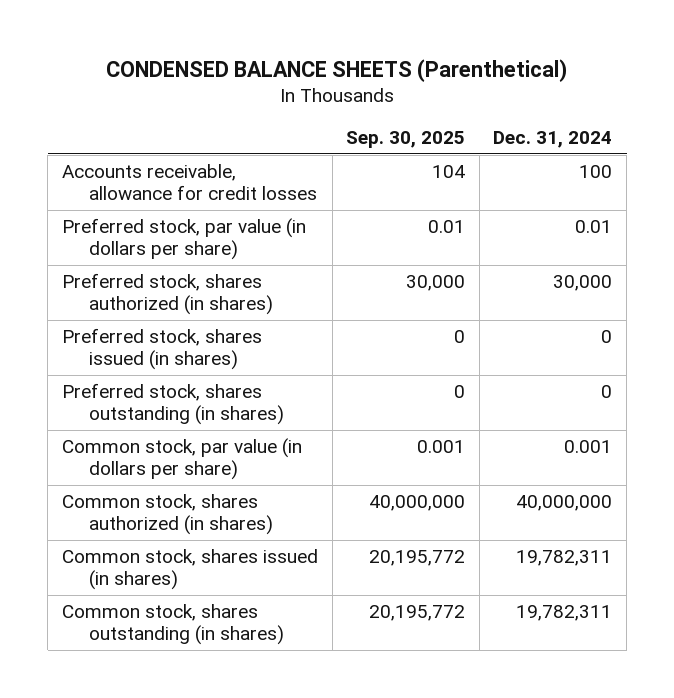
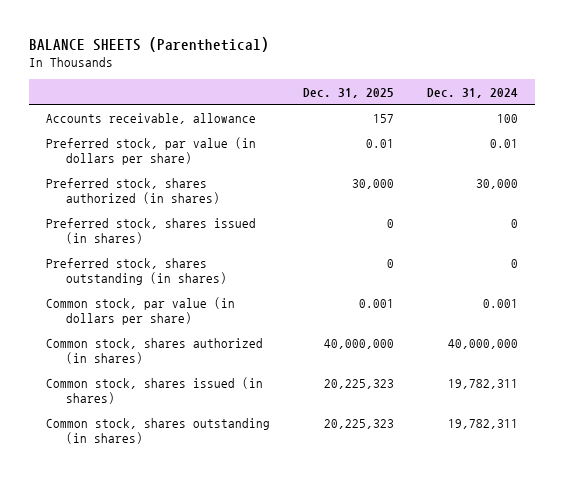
- CONDENSED BALANCE SHEETS (Parenthetical)
+ BALANCE SHEETS (Parenthetical)
- | Sep. 30, 2025 | Dec. 31, 2024
+ | Dec. 31, 2025 | Dec. 31, 2024
- Accounts receivable, allowance for credit losses | 104 | 100
+ Accounts receivable, allowance | 157 | 100

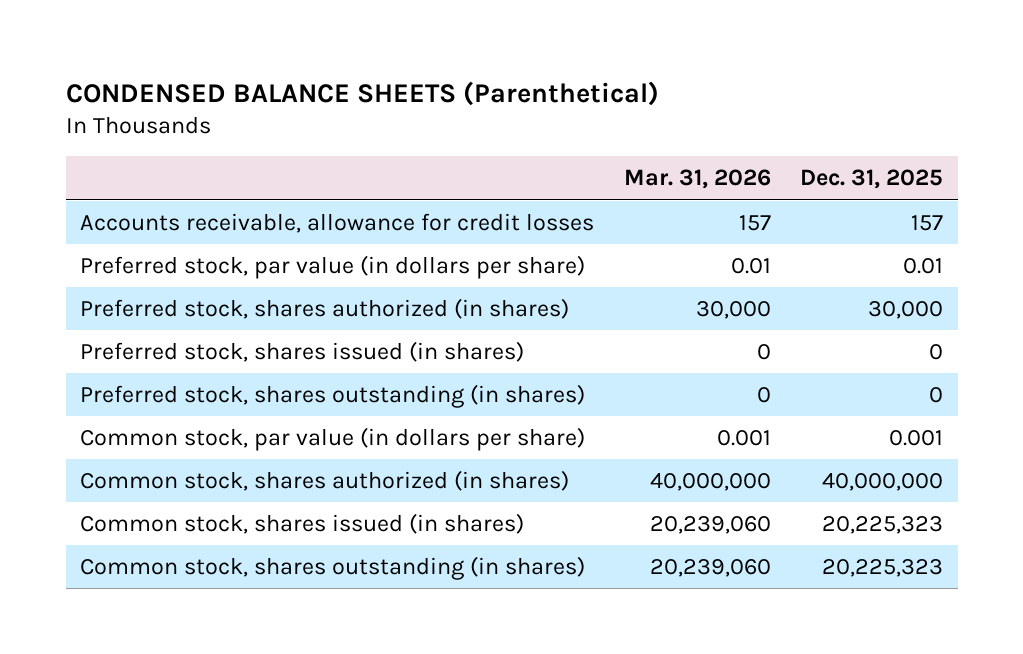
- BALANCE SHEETS (Parenthetical)
+ CONDENSED BALANCE SHEETS (Parenthetical)
- | Dec. 31, 2025 | Dec. 31, 2024
+ | Mar. 31, 2026 | Dec. 31, 2025
- Accounts receivable, allowance | 157 | 100
+ Accounts receivable, allowance for credit losses | 157 | 157

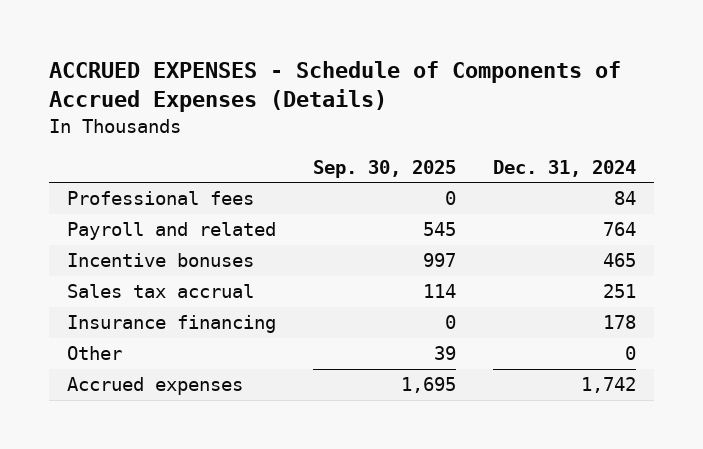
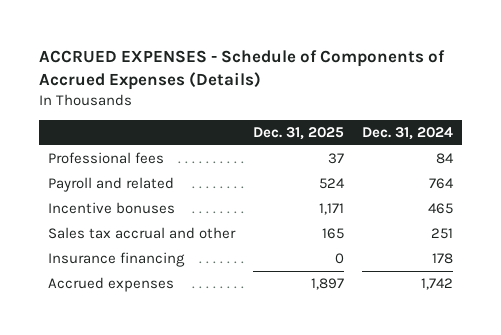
- | Sep. 30, 2025 | Dec. 31, 2024
+ | Dec. 31, 2025 | Dec. 31, 2024
- Sales tax accrual | 114 | 251
+ Sales tax accrual and other | 165 | 251
- Other | 39 | 0

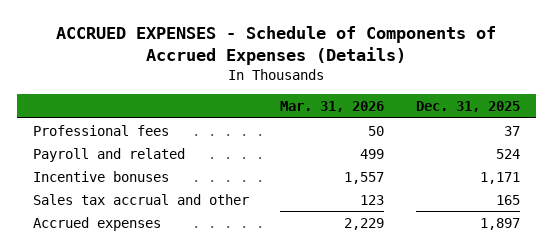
- | Dec. 31, 2025 | Dec. 31, 2024
+ | Mar. 31, 2026 | Dec. 31, 2025
- Insurance financing | 0 | 178

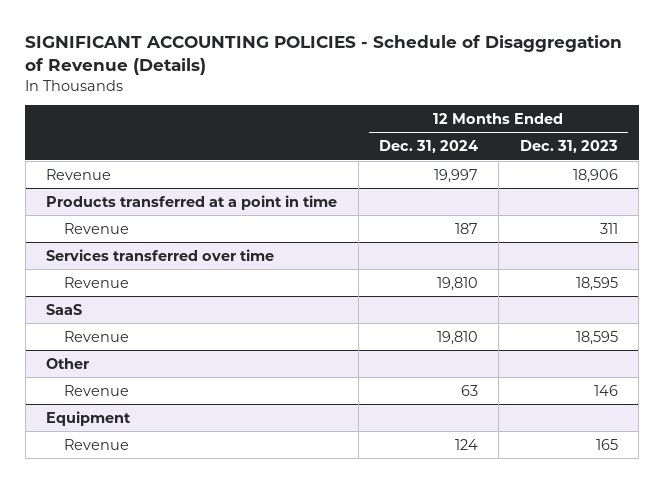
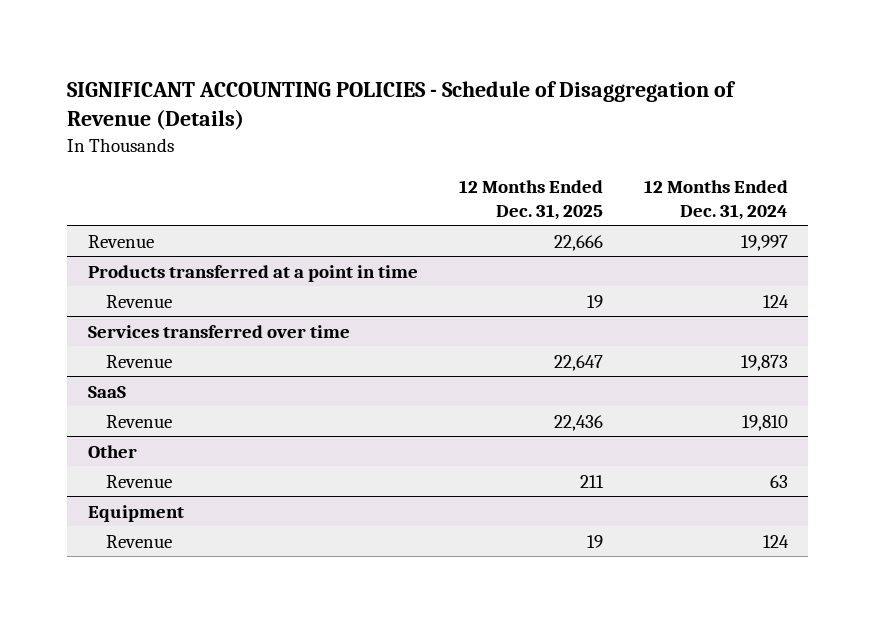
- | 12 Months Ended Dec. 31, 2024 | 12 Months Ended Dec. 31, 2023
+ | 12 Months Ended Dec. 31, 2025 | 12 Months Ended Dec. 31, 2024
@ Products transferred at a point in time
- Revenue | 187 | 311
+ Revenue | 19 | 124
@ Services transferred over time
- Revenue | 19,810 | 18,595
+ Revenue | 22,647 | 19,873

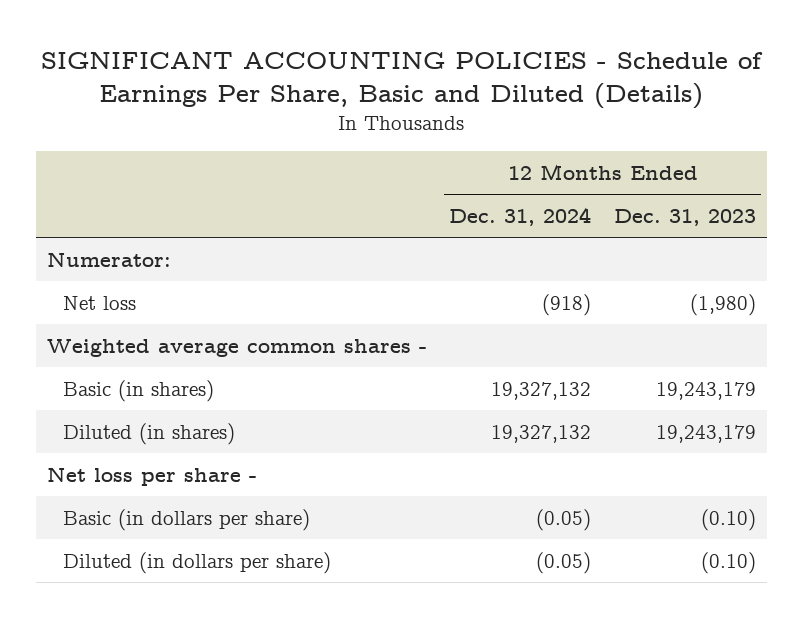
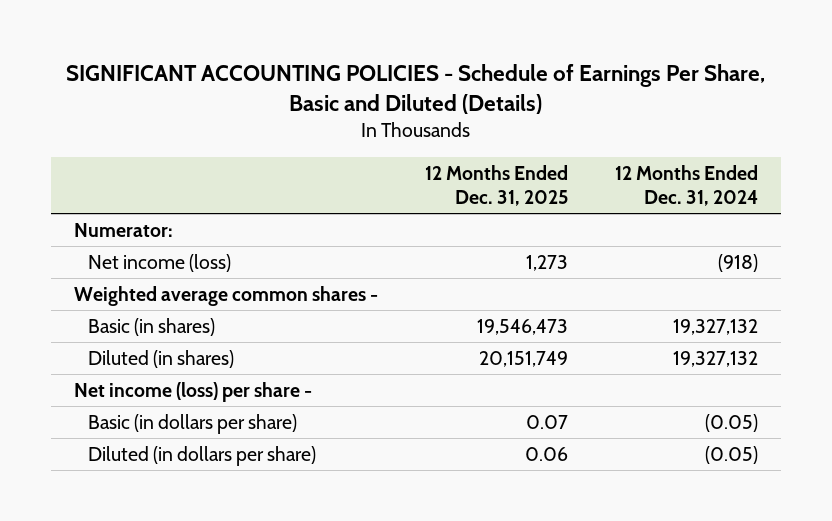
- | 12 Months Ended Dec. 31, 2024 | 12 Months Ended Dec. 31, 2023
+ | 12 Months Ended Dec. 31, 2025 | 12 Months Ended Dec. 31, 2024
- Net loss | (918) | (1,980)
+ Net income (loss) | 1,273 | (918)
- Net loss per share -
+ Net income (loss) per share -

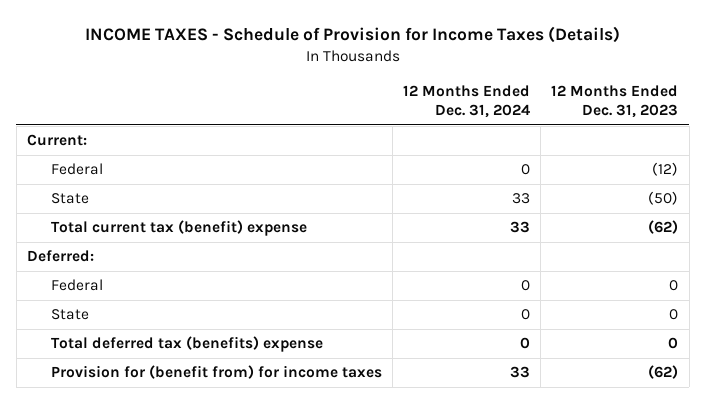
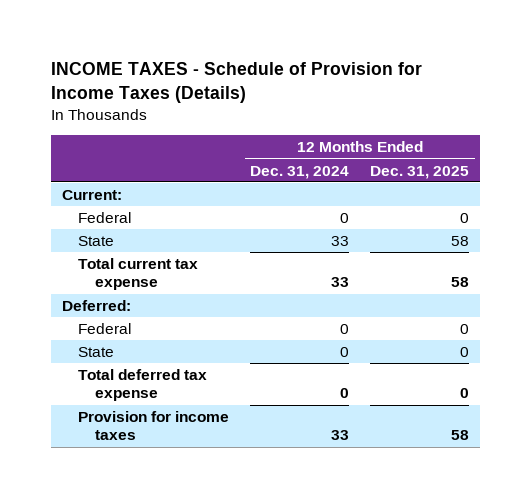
- | 12 Months Ended Dec. 31, 2024 | 12 Months Ended Dec. 31, 2023
+ | 12 Months Ended Dec. 31, 2024 | 12 Months Ended Dec. 31, 2025
- Total current tax (benefit) expense | 33 | (62)
+ Total current tax expense | 33 | 58
- Total deferred tax (benefits) expense | 0 | 0
- Provision for (benefit from) for income taxes | 33 | (62)
+ Total deferred tax expense | 0 | 0
+ Provision for income taxes | 33 | 58

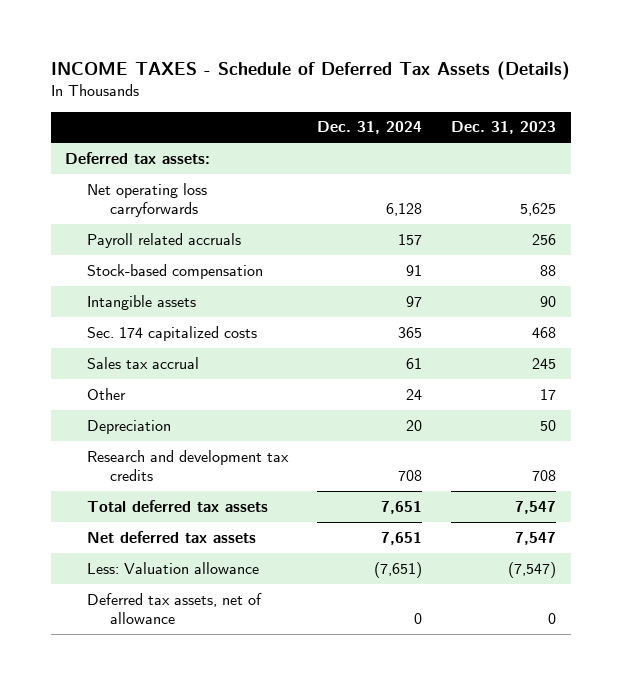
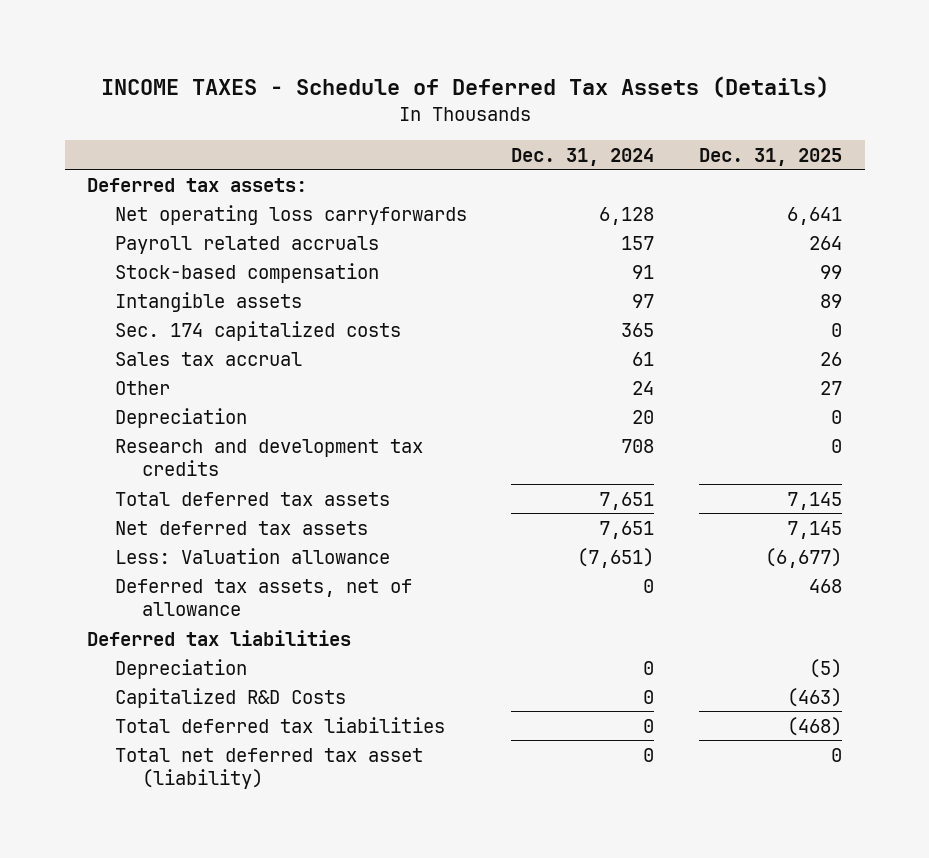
- | Dec. 31, 2024 | Dec. 31, 2023
+ | Dec. 31, 2024 | Dec. 31, 2025
+ Deferred tax liabilities
+ Depreciation | 0 | (5)
+ Capitalized R&D Costs | 0 | (463)
+ Total deferred tax liabilities | 0 | (468)
+ Total net deferred tax asset (liability) | 0 | 0

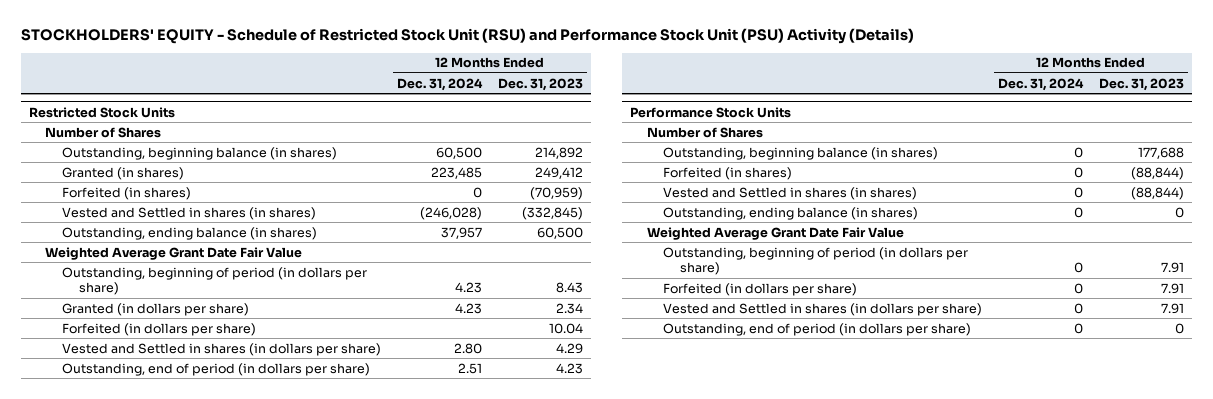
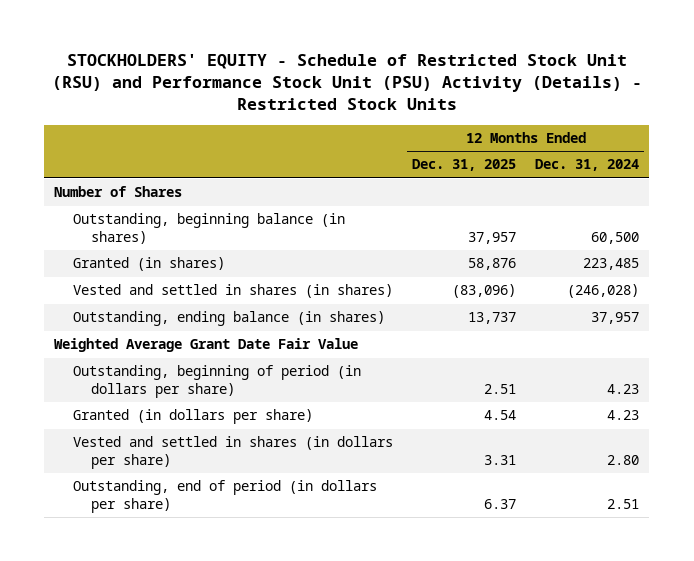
- STOCKHOLDERS' EQUITY - Schedule of Restricted Stock Unit (RSU) and Performance Stock Unit (PSU) Activity (Details)
+ STOCKHOLDERS' EQUITY - Schedule of Restricted Stock Unit (RSU) and Performance Stock Unit (PSU) Activity (Details) - Restricted Stock Units
- | 12 Months Ended Dec. 31, 2024 | 12 Months Ended Dec. 31, 2023
+ | 12 Months Ended Dec. 31, 2025 | 12 Months Ended Dec. 31, 2024
- Restricted Stock Units
- Forfeited (in shares) | 0 | (70,959)
- Vested and Settled in shares (in shares) | (246,028) | (332,845)
+ Vested and settled in shares (in shares) | (83,096) | (246,028)
- Forfeited (in dollars per share) | | 10.04
- Vested and Settled in shares (in dollars per share) | 2.80 | 4.29
+ Vested and settled in shares (in dollars per share) | 3.31 | 2.80
- Performance Stock Units
- Number of Shares
- Outstanding, beginning balance (in shares) | 0 | 177,688
- Forfeited (in shares) | 0 | (88,844)
- Vested and Settled in shares (in shares) | 0 | (88,844)
- Outstanding, ending balance (in shares) | 0 | 0
- Weighted Average Grant Date Fair Value
- Outstanding, beginning of period (in dollars per share) | 0 | 7.91
- Forfeited (in dollars per share) | 0 | 7.91
- Vested and Settled in shares (in dollars per share) | 0 | 7.91
- Outstanding, end of period (in dollars per share) | 0 | 0

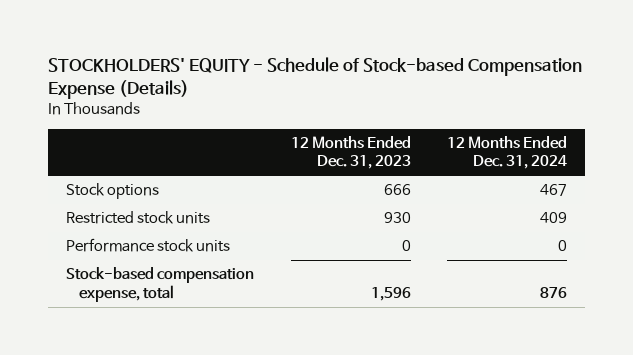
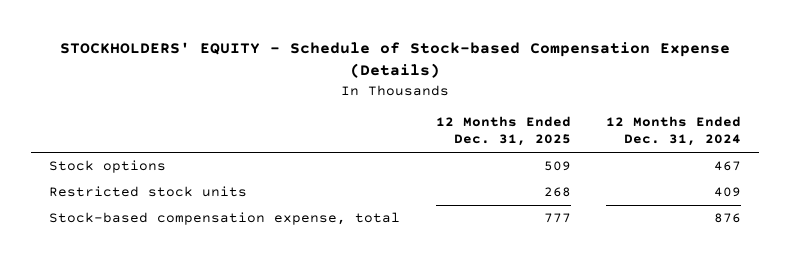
- | 12 Months Ended Dec. 31, 2023 | 12 Months Ended Dec. 31, 2024
+ | 12 Months Ended Dec. 31, 2025 | 12 Months Ended Dec. 31, 2024
- Performance stock units | 0 | 0

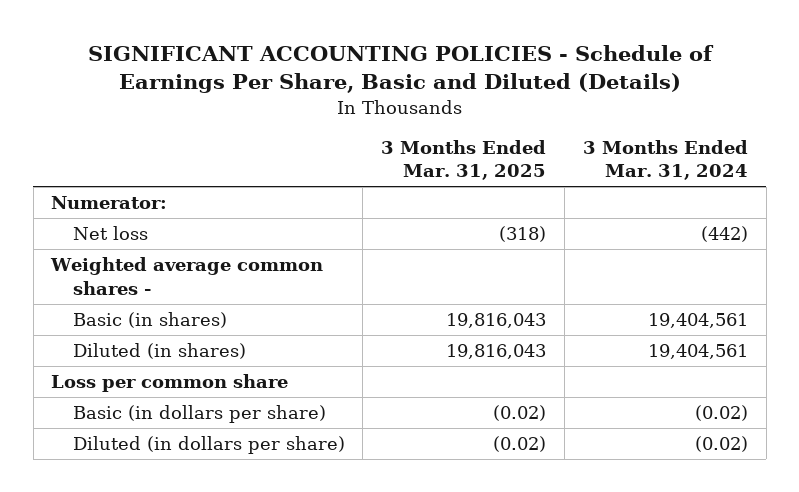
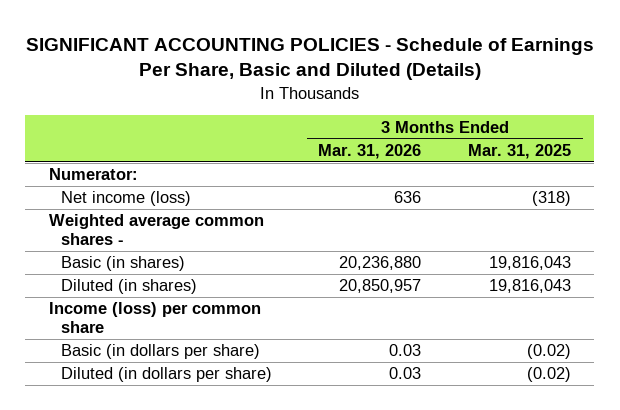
- | 3 Months Ended Mar. 31, 2025 | 3 Months Ended Mar. 31, 2024
+ | 3 Months Ended Mar. 31, 2026 | 3 Months Ended Mar. 31, 2025
- Net loss | (318) | (442)
+ Net income (loss) | 636 | (318)
- Loss per common share
+ Income (loss) per common share

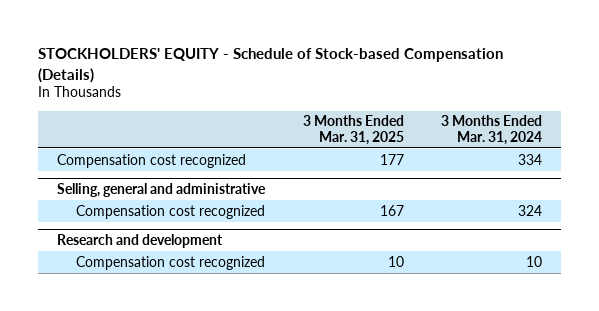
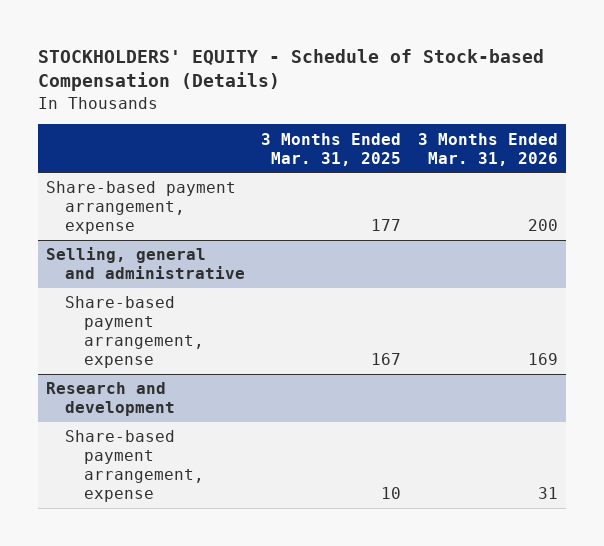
- | 3 Months Ended Mar. 31, 2025 | 3 Months Ended Mar. 31, 2024
+ | 3 Months Ended Mar. 31, 2025 | 3 Months Ended Mar. 31, 2026
- Compensation cost recognized | 177 | 334
+ Share-based payment arrangement, expense | 177 | 200
@ Selling, general and administrative
- Compensation cost recognized | 167 | 324
+ Share-based payment arrangement, expense | 167 | 169
@ Research and development
- Compensation cost recognized | 10 | 10
+ Share-based payment arrangement, expense | 10 | 31

